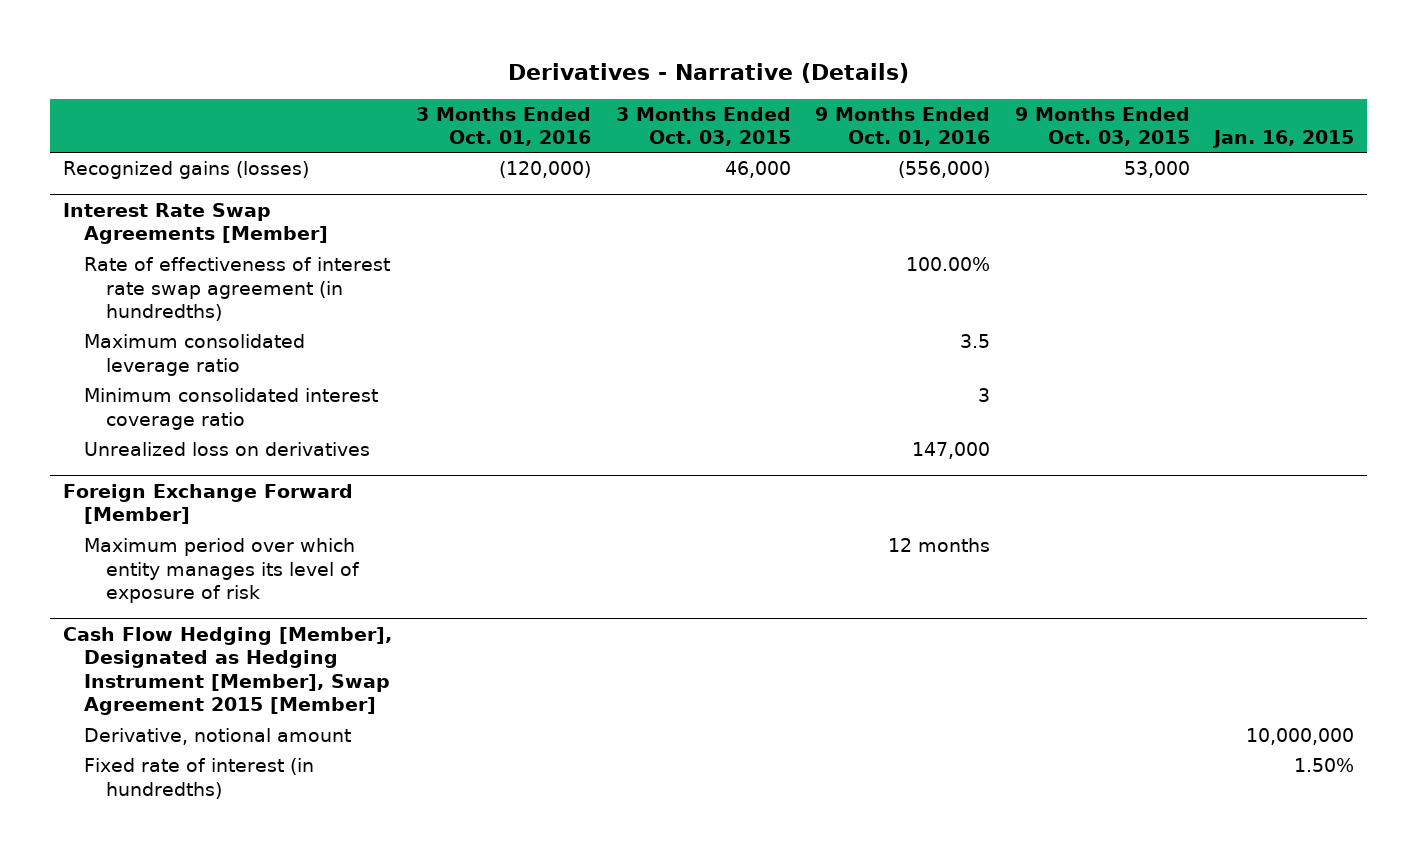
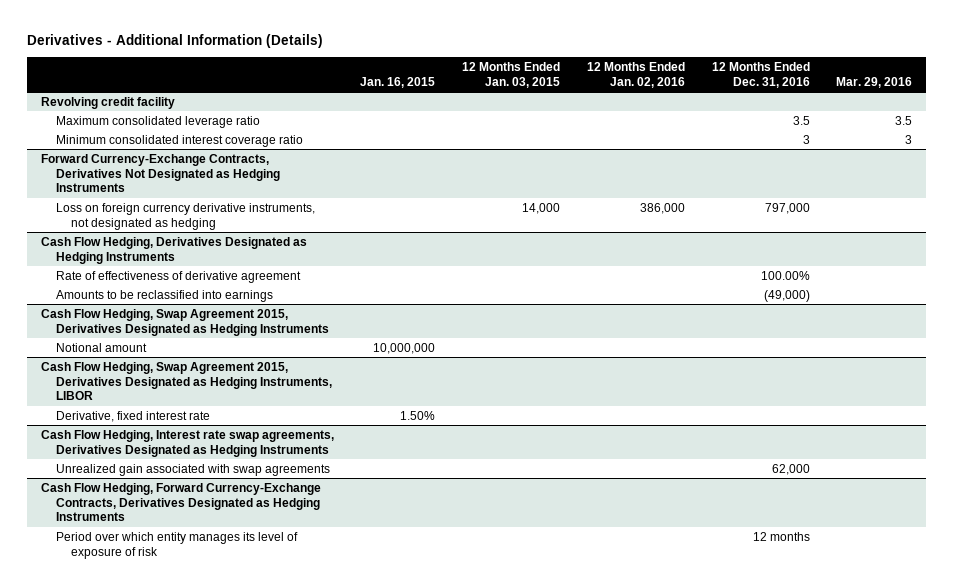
- Derivatives - Narrative (Details)
+ Derivatives - Additional Information (Details)
- | 3 Months Ended Oct. 01, 2016 | 3 Months Ended Oct. 03, 2015 | 9 Months Ended Oct. 01, 2016 | 9 Months Ended Oct. 03, 2015 | Jan. 16, 2015
+ | Jan. 16, 2015 | 12 Months Ended Jan. 03, 2015 | 12 Months Ended Jan. 02, 2016 | 12 Months Ended Dec. 31, 2016 | Mar. 29, 2016
- Recognized gains (losses) | (120,000) | 46,000 | (556,000) | 53,000 |
- Interest Rate Swap Agreements [Member]
- Rate of effectiveness of interest rate swap agreement (in hundredths) | | | 100.00% | |
- Maximum consolidated leverage ratio | | | 3.5 | |
- Minimum consolidated interest coverage ratio | | | 3 | |
- Unrealized loss on derivatives | | | 147,000 | |
- Foreign Exchange Forward [Member]
- Maximum period over which entity manages its level of exposure of risk | | | 12 months | |
- Cash Flow Hedging [Member], Designated as Hedging Instrument [Member], Swap Agreement 2015 [Member]
- Derivative, notional amount | | | | | 10,000,000
- Fixed rate of interest (in hundredths) | | | | | 1.50%
+ Revolving credit facility
+ Maximum consolidated leverage ratio | | | | 3.5 | 3.5
+ Minimum consolidated interest coverage ratio | | | | 3 | 3
+ Forward Currency-Exchange Contracts, Derivatives Not Designated as Hedging Instruments
+ Loss on foreign currency derivative instruments, not designated as hedging | | 14,000 | 386,000 | 797,000 |
+ Cash Flow Hedging, Derivatives Designated as Hedging Instruments
+ Rate of effectiveness of derivative agreement | | | | 100.00% |
+ Amounts to be reclassified into earnings | | | | (49,000) |
+ Cash Flow Hedging, Swap Agreement 2015, Derivatives Designated as Hedging Instruments
+ Notional amount | 10,000,000 | | | |
+ Cash Flow Hedging, Swap Agreement 2015, Derivatives Designated as Hedging Instruments, LIBOR
+ Derivative, fixed interest rate | 1.50% | | | |
+ Cash Flow Hedging, Interest rate swap agreements, Derivatives Designated as Hedging Instruments
+ Unrealized gain associated with swap agreements | | | | 62,000 |
+ Cash Flow Hedging, Forward Currency-Exchange Contracts, Derivatives Designated as Hedging Instruments
+ Period over which entity manages its level of exposure of risk | | | | 12 months |

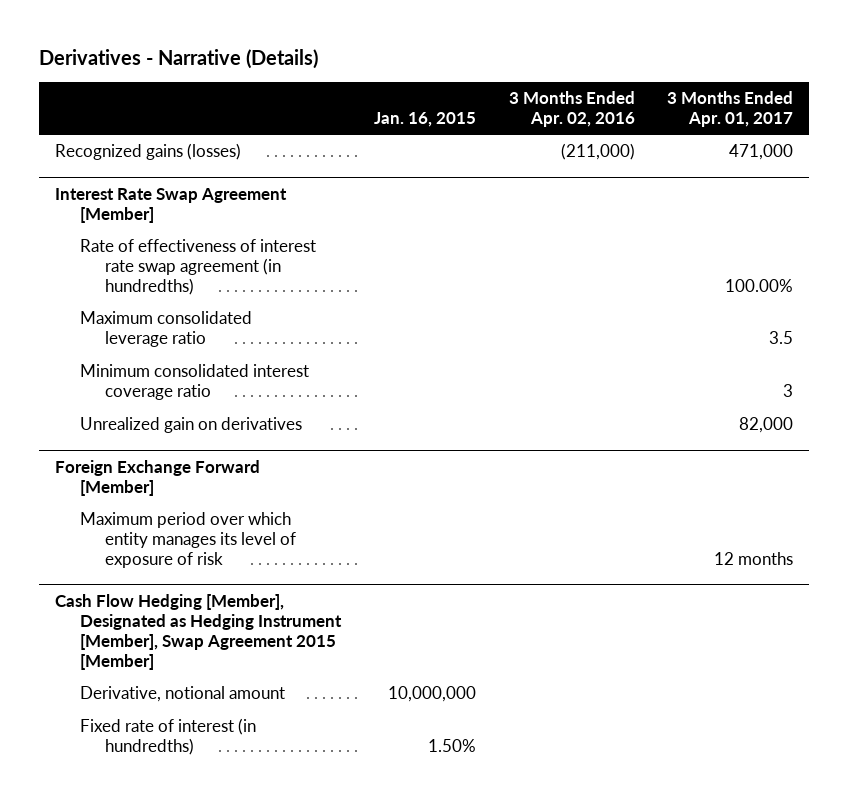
- Derivatives - Additional Information (Details)
+ Derivatives - Narrative (Details)
- | Jan. 16, 2015 | 12 Months Ended Jan. 03, 2015 | 12 Months Ended Jan. 02, 2016 | 12 Months Ended Dec. 31, 2016 | Mar. 29, 2016
+ | Jan. 16, 2015 | 3 Months Ended Apr. 02, 2016 | 3 Months Ended Apr. 01, 2017
- Revolving credit facility
- Maximum consolidated leverage ratio | | | | 3.5 | 3.5
- Minimum consolidated interest coverage ratio | | | | 3 | 3
- Forward Currency-Exchange Contracts, Derivatives Not Designated as Hedging Instruments
- Loss on foreign currency derivative instruments, not designated as hedging | | 14,000 | 386,000 | 797,000 |
- Cash Flow Hedging, Derivatives Designated as Hedging Instruments
- Rate of effectiveness of derivative agreement | | | | 100.00% |
- Amounts to be reclassified into earnings | | | | (49,000) |
- Cash Flow Hedging, Swap Agreement 2015, Derivatives Designated as Hedging Instruments
- Notional amount | 10,000,000 | | | |
- Cash Flow Hedging, Swap Agreement 2015, Derivatives Designated as Hedging Instruments, LIBOR
- Derivative, fixed interest rate | 1.50% | | | |
- Cash Flow Hedging, Interest rate swap agreements, Derivatives Designated as Hedging Instruments
- Unrealized gain associated with swap agreements | | | | 62,000 |
- Cash Flow Hedging, Forward Currency-Exchange Contracts, Derivatives Designated as Hedging Instruments
- Period over which entity manages its level of exposure of risk | | | | 12 months |
+ Recognized gains (losses) | | (211,000) | 471,000
+ Interest Rate Swap Agreement [Member]
+ Rate of effectiveness of interest rate swap agreement (in hundredths) | | | 100.00%
+ Maximum consolidated leverage ratio | | | 3.5
+ Minimum consolidated interest coverage ratio | | | 3
+ Unrealized gain on derivatives | | | 82,000
+ Foreign Exchange Forward [Member]
+ Maximum period over which entity manages its level of exposure of risk | | | 12 months
+ Cash Flow Hedging [Member], Designated as Hedging Instrument [Member], Swap Agreement 2015 [Member]
+ Derivative, notional amount | 10,000,000 | |
+ Fixed rate of interest (in hundredths) | 1.50% | |

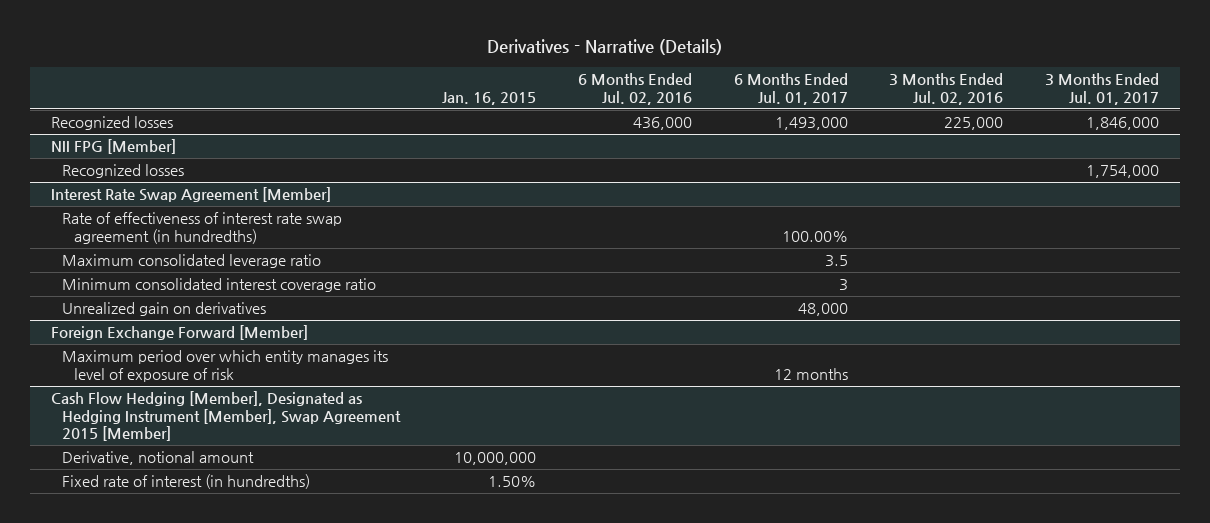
- | Jan. 16, 2015 | 3 Months Ended Apr. 02, 2016 | 3 Months Ended Apr. 01, 2017
+ | Jan. 16, 2015 | 6 Months Ended Jul. 02, 2016 | 6 Months Ended Jul. 01, 2017 | 3 Months Ended Jul. 02, 2016 | 3 Months Ended Jul. 01, 2017
- Recognized gains (losses) | | (211,000) | 471,000
+ Recognized losses | | 436,000 | 1,493,000 | 225,000 | 1,846,000
+ NII FPG [Member]
+ Recognized losses | | | | | 1,754,000

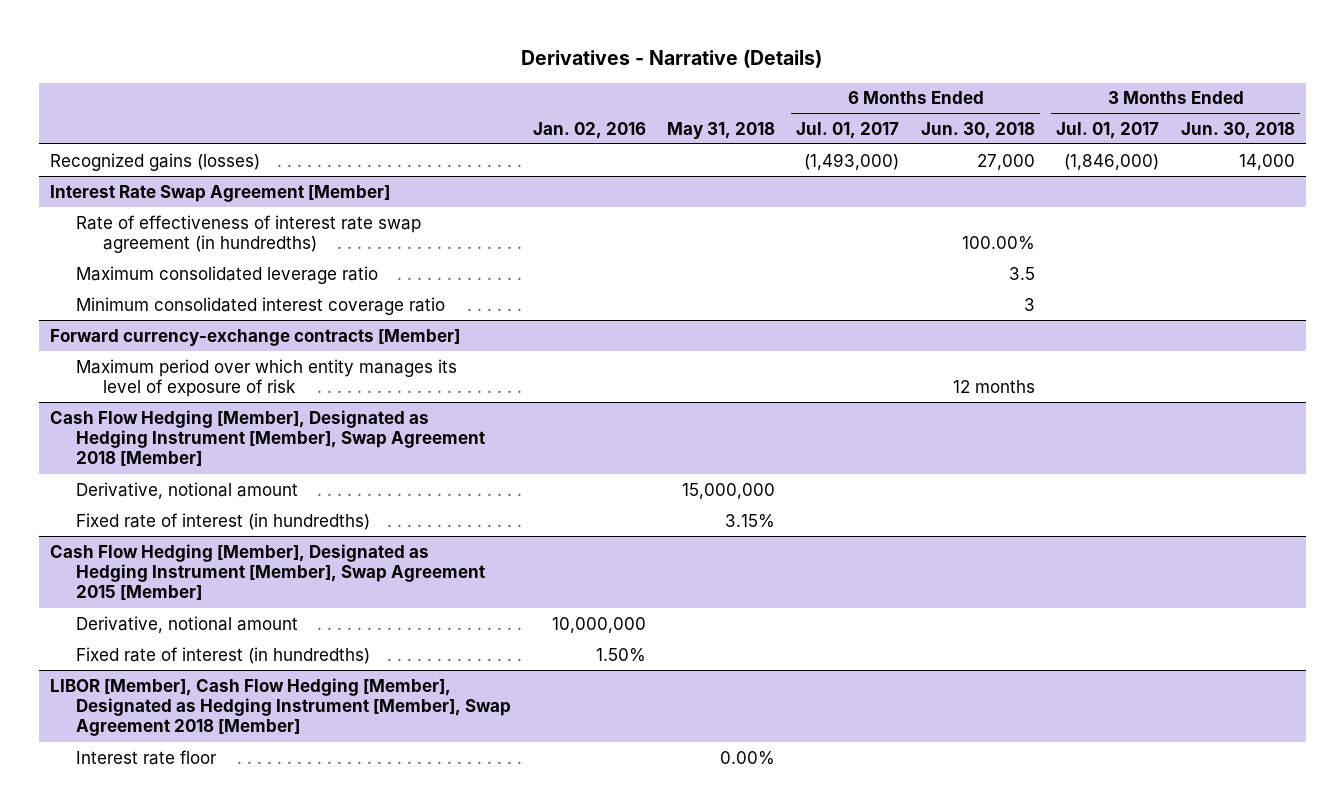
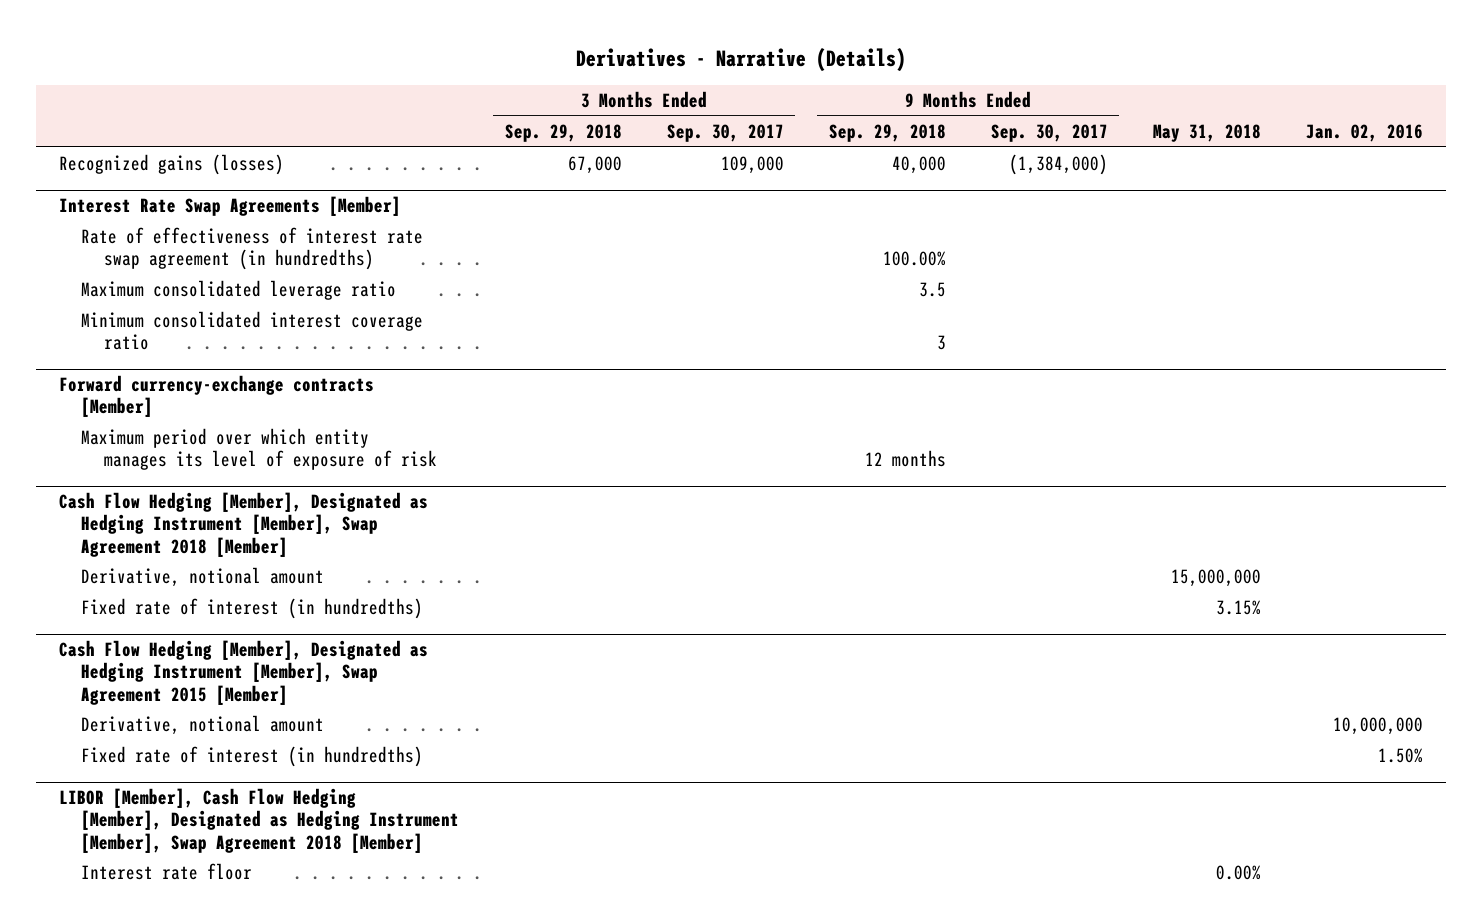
- | Jan. 02, 2016 | May 31, 2018 | 6 Months Ended Jul. 01, 2017 | 6 Months Ended Jun. 30, 2018 | 3 Months Ended Jul. 01, 2017 | 3 Months Ended Jun. 30, 2018
+ | 3 Months Ended Sep. 29, 2018 | 3 Months Ended Sep. 30, 2017 | 9 Months Ended Sep. 29, 2018 | 9 Months Ended Sep. 30, 2017 | May 31, 2018 | Jan. 02, 2016
- Interest Rate Swap Agreement [Member]
+ Interest Rate Swap Agreements [Member]

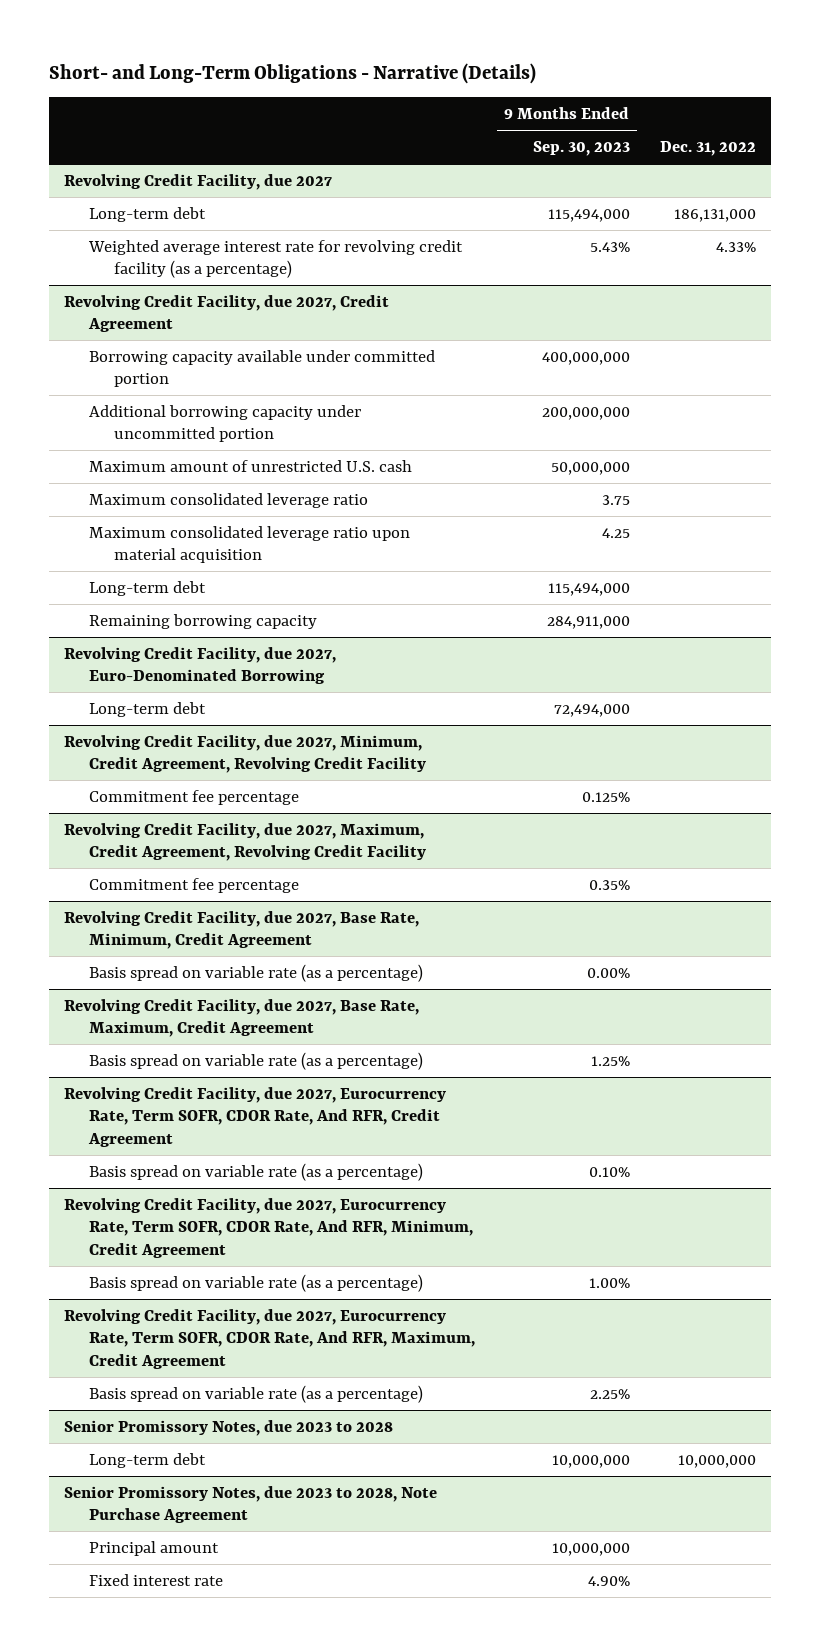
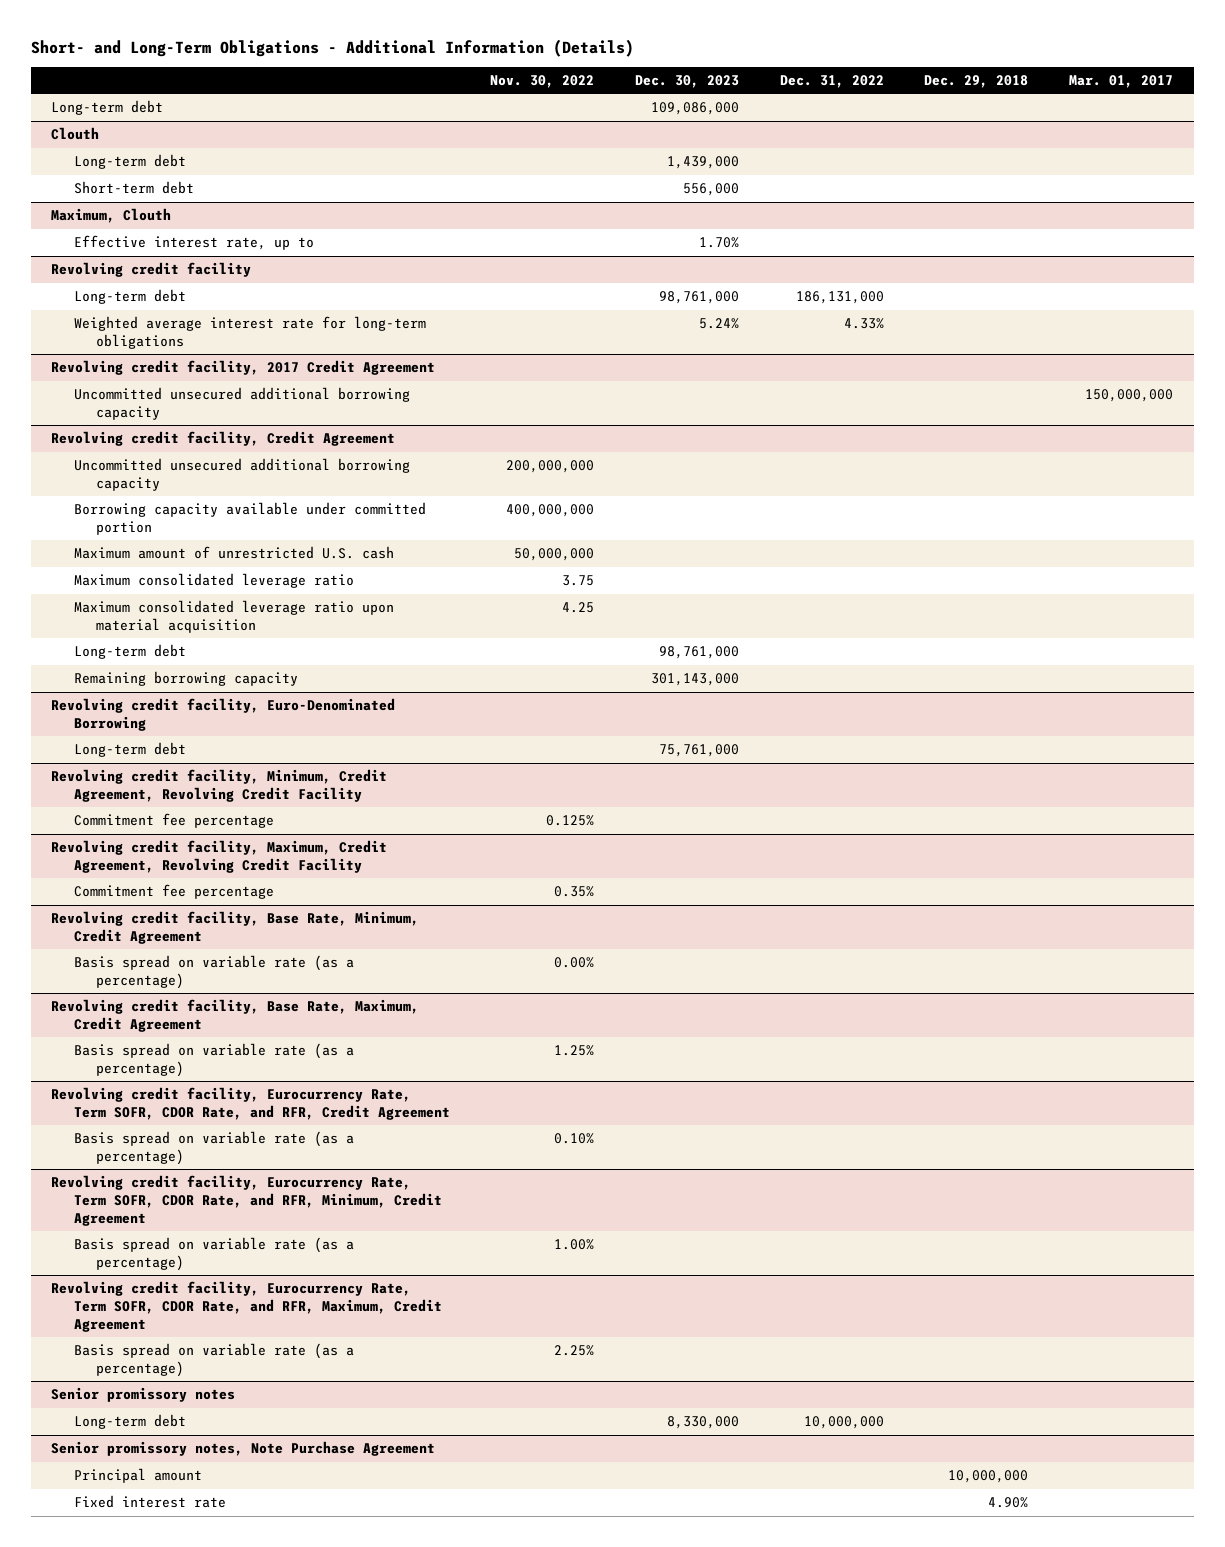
- Short- and Long-Term Obligations - Narrative (Details)
+ Short- and Long-Term Obligations - Additional Information (Details)
- | 9 Months Ended Sep. 30, 2023 | Dec. 31, 2022
+ | Nov. 30, 2022 | Dec. 30, 2023 | Dec. 31, 2022 | Dec. 29, 2018 | Mar. 01, 2017
- Revolving Credit Facility, due 2027
+ Long-term debt | | 109,086,000 | | |
+ Clouth
+ Long-term debt | | 1,439,000 | | |
+ Short-term debt | | 556,000 | | |
+ Maximum, Clouth
+ Effective interest rate, up to | | 1.70% | | |
+ Revolving credit facility
- Weighted average interest rate for revolving credit facility (as a percentage) | 5.43% | 4.33%
- Revolving Credit Facility, due 2027, Credit Agreement
+ Weighted average interest rate for long-term obligations | | 5.24% | 4.33% | |
+ Revolving credit facility, 2017 Credit Agreement
+ Uncommitted unsecured additional borrowing capacity | | | | | 150,000,000
+ Revolving credit facility, Credit Agreement
+ Uncommitted unsecured additional borrowing capacity | 200,000,000 | | | |
- Additional borrowing capacity under uncommitted portion | 200,000,000 |
- Revolving Credit Facility, due 2027, Euro-Denominated Borrowing
+ Revolving credit facility, Euro-Denominated Borrowing
- Revolving Credit Facility, due 2027, Minimum, Credit Agreement, Revolving Credit Facility
+ Revolving credit facility, Minimum, Credit Agreement, Revolving Credit Facility
- Revolving Credit Facility, due 2027, Maximum, Credit Agreement, Revolving Credit Facility
+ Revolving credit facility, Maximum, Credit Agreement, Revolving Credit Facility
- Revolving Credit Facility, due 2027, Base Rate, Minimum, Credit Agreement
+ Revolving credit facility, Base Rate, Minimum, Credit Agreement
- Revolving Credit Facility, due 2027, Base Rate, Maximum, Credit Agreement
+ Revolving credit facility, Base Rate, Maximum, Credit Agreement
- Revolving Credit Facility, due 2027, Eurocurrency Rate, Term SOFR, CDOR Rate, And RFR, Credit Agreement
+ Revolving credit facility, Eurocurrency Rate, Term SOFR, CDOR Rate, and RFR, Credit Agreement
- Revolving Credit Facility, due 2027, Eurocurrency Rate, Term SOFR, CDOR Rate, And RFR, Minimum, Credit Agreement
+ Revolving credit facility, Eurocurrency Rate, Term SOFR, CDOR Rate, and RFR, Minimum, Credit Agreement
- Revolving Credit Facility, due 2027, Eurocurrency Rate, Term SOFR, CDOR Rate, And RFR, Maximum, Credit Agreement
+ Revolving credit facility, Eurocurrency Rate, Term SOFR, CDOR Rate, and RFR, Maximum, Credit Agreement
- Senior Promissory Notes, due 2023 to 2028
+ Senior promissory notes
- Senior Promissory Notes, due 2023 to 2028, Note Purchase Agreement
+ Senior promissory notes, Note Purchase Agreement

